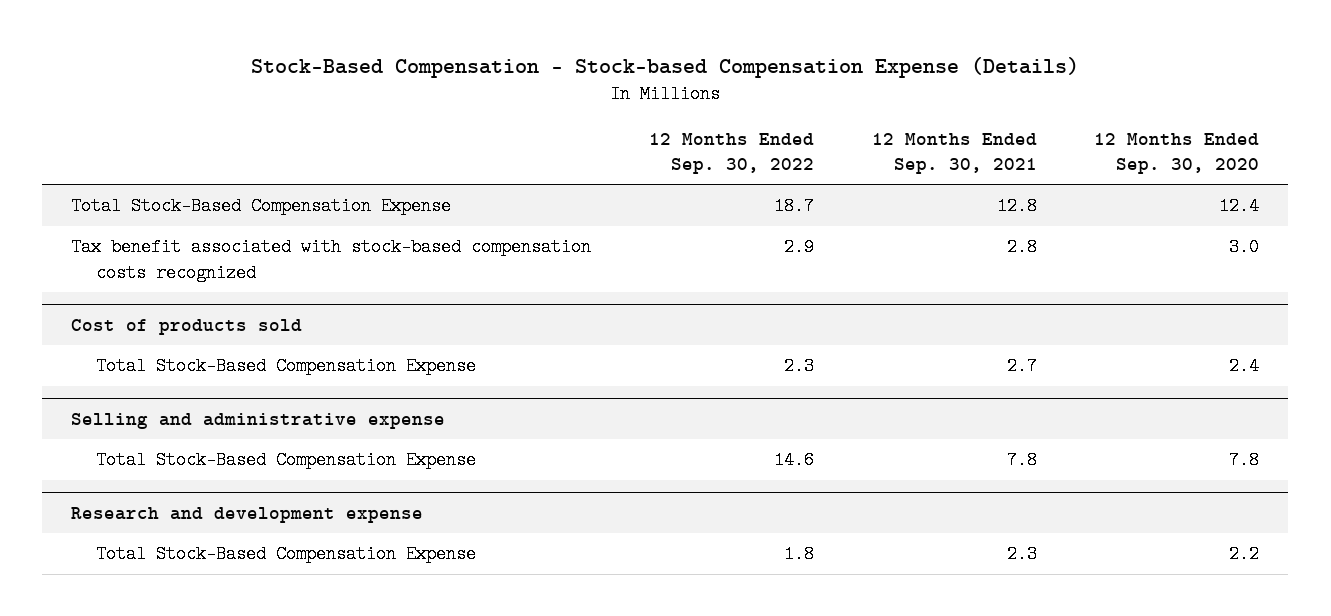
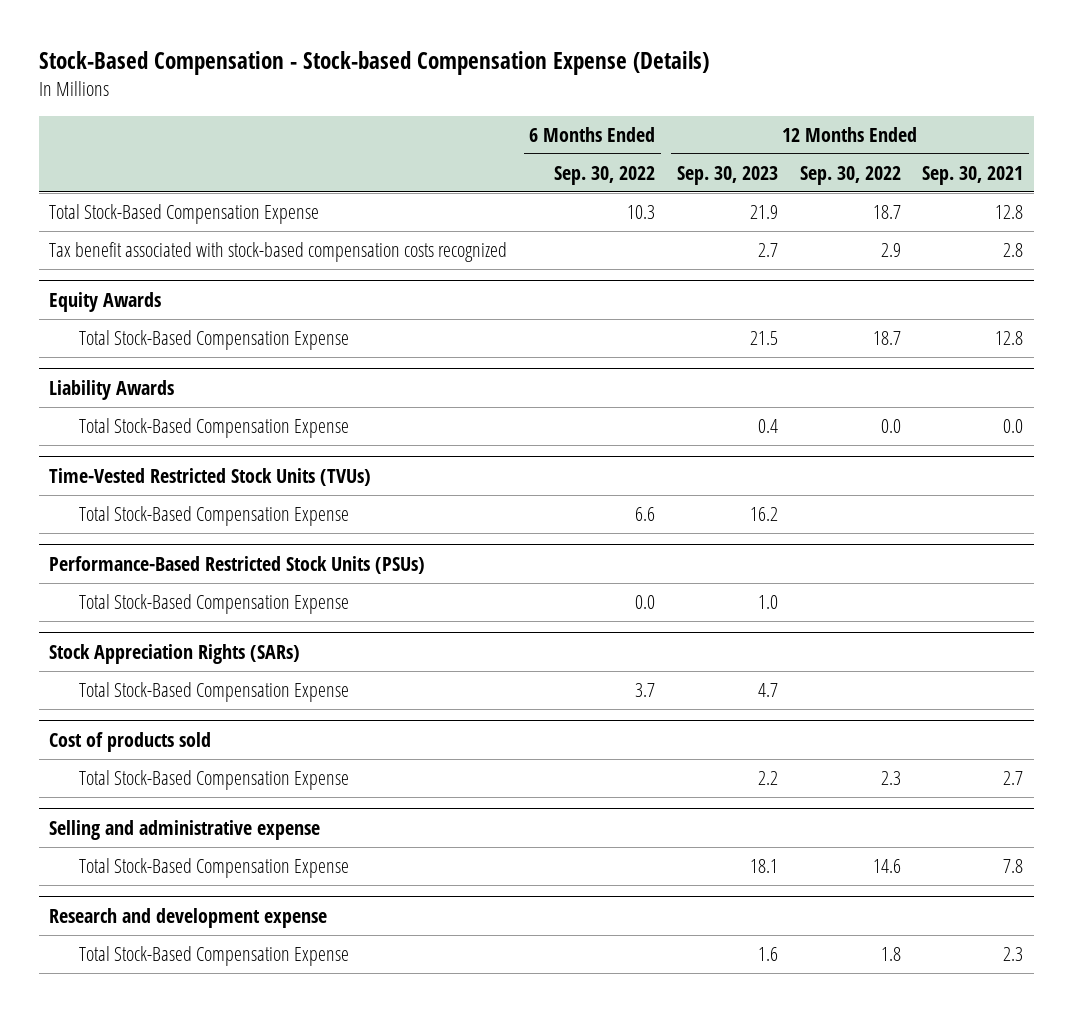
- | 12 Months Ended Sep. 30, 2022 | 12 Months Ended Sep. 30, 2021 | 12 Months Ended Sep. 30, 2020
+ | 6 Months Ended Sep. 30, 2022 | 12 Months Ended Sep. 30, 2023 | 12 Months Ended Sep. 30, 2022 | 12 Months Ended Sep. 30, 2021
+ Equity Awards
+ Total Stock-Based Compensation Expense | | 21.5 | 18.7 | 12.8
+ Liability Awards
+ Total Stock-Based Compensation Expense | | 0.4 | 0.0 | 0.0
+ Time-Vested Restricted Stock Units (TVUs)
+ Total Stock-Based Compensation Expense | 6.6 | 16.2 | |
+ Performance-Based Restricted Stock Units (PSUs)
+ Total Stock-Based Compensation Expense | 0.0 | 1.0 | |
+ Stock Appreciation Rights (SARs)
+ Total Stock-Based Compensation Expense | 3.7 | 4.7 | |

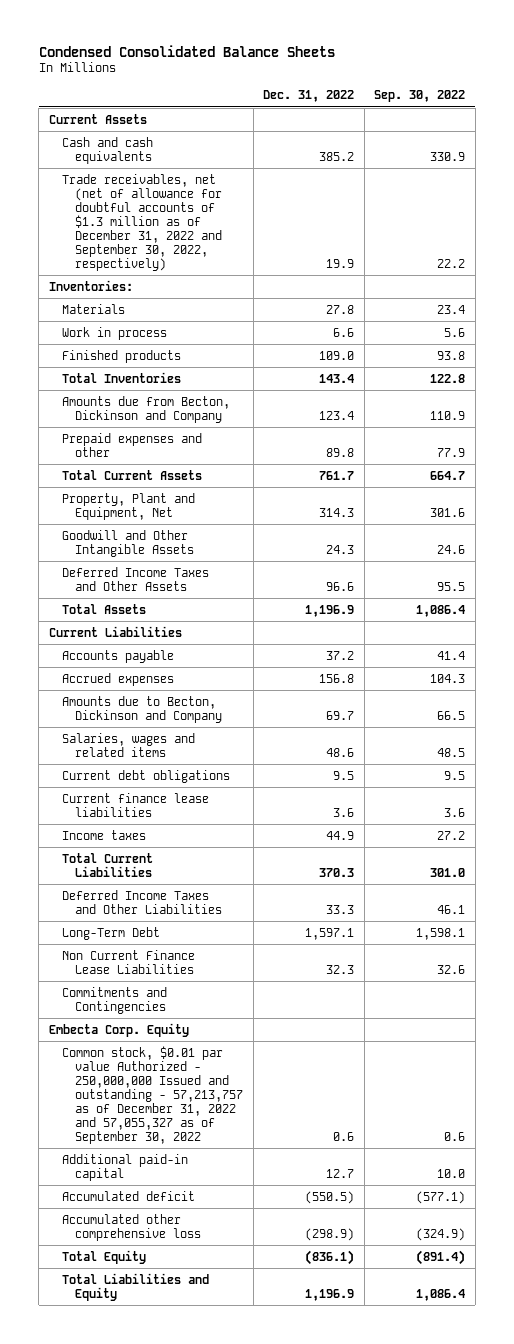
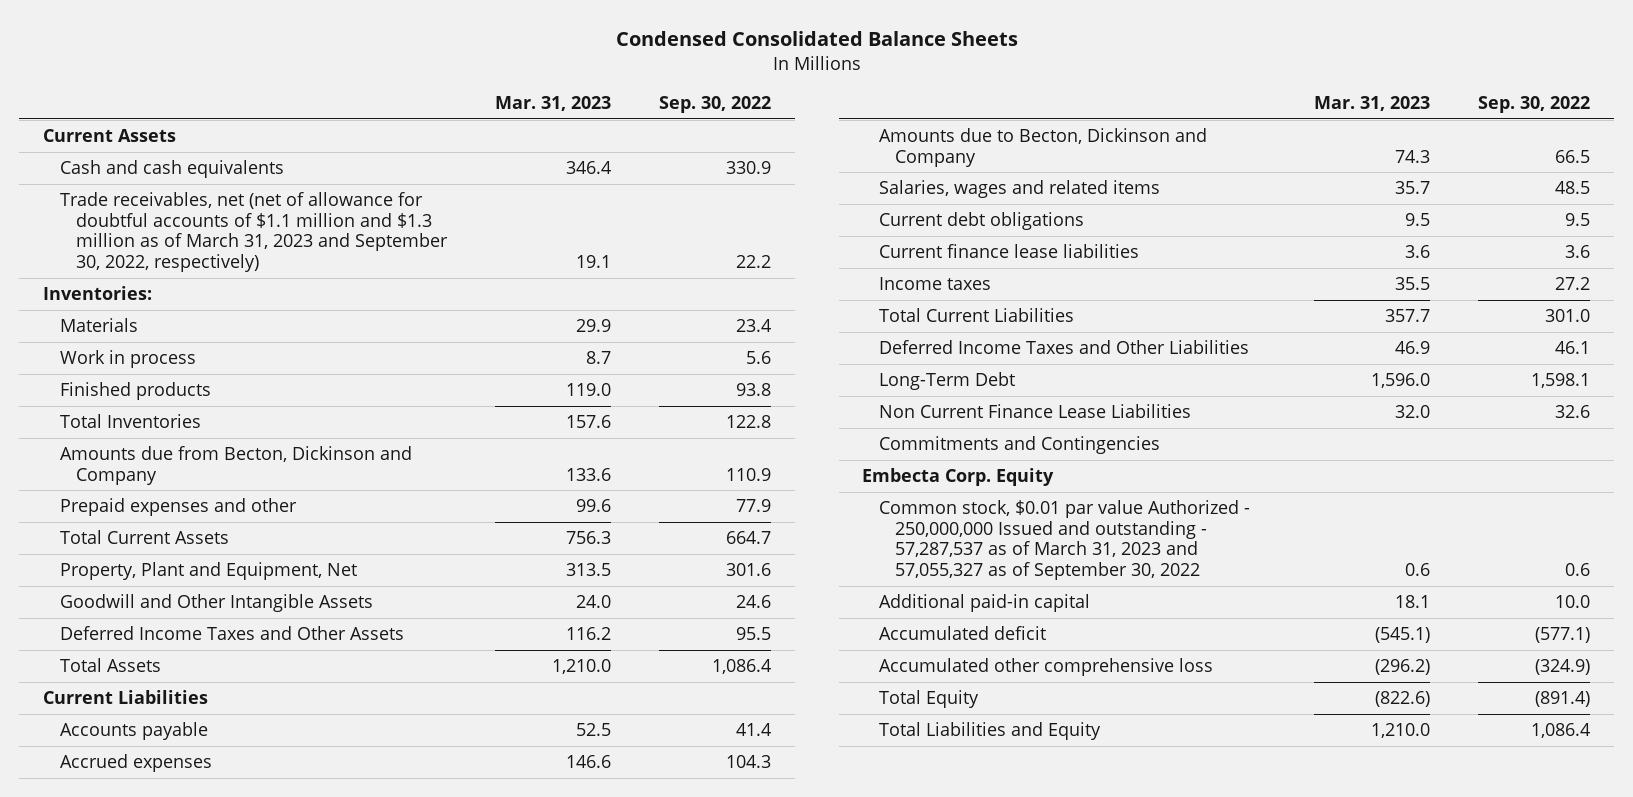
- | Dec. 31, 2022 | Sep. 30, 2022
+ | Mar. 31, 2023 | Sep. 30, 2022
- Trade receivables, net (net of allowance for doubtful accounts of $1.3 million as of December 31, 2022 and September 30, 2022, respectively) | 19.9 | 22.2
+ Trade receivables, net (net of allowance for doubtful accounts of $1.1 million and $1.3 million as of March 31, 2023 and September 30, 2022, respectively) | 19.1 | 22.2
- Common stock, $0.01 par value Authorized - 250,000,000 Issued and outstanding - 57,213,757 as of December 31, 2022 and 57,055,327 as of September 30, 2022 | 0.6 | 0.6
+ Common stock, $0.01 par value Authorized - 250,000,000 Issued and outstanding - 57,287,537 as of March 31, 2023 and 57,055,327 as of September 30, 2022 | 0.6 | 0.6

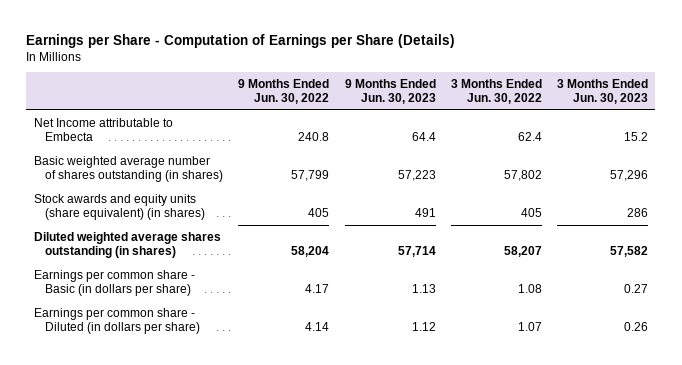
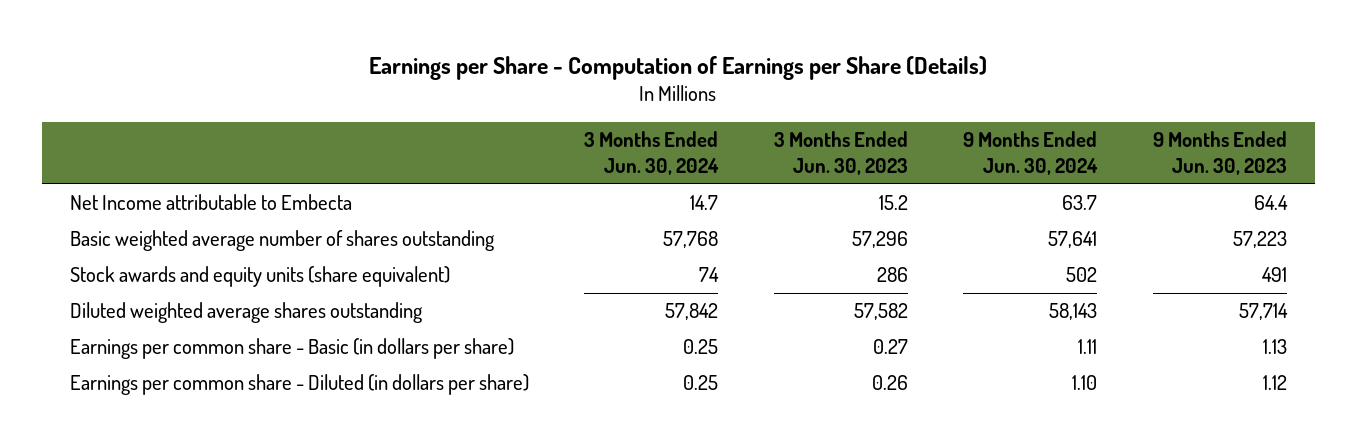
- | 9 Months Ended Jun. 30, 2022 | 9 Months Ended Jun. 30, 2023 | 3 Months Ended Jun. 30, 2022 | 3 Months Ended Jun. 30, 2023
+ | 3 Months Ended Jun. 30, 2024 | 3 Months Ended Jun. 30, 2023 | 9 Months Ended Jun. 30, 2024 | 9 Months Ended Jun. 30, 2023
- Basic weighted average number of shares outstanding (in shares) | 57,799 | 57,223 | 57,802 | 57,296
- Stock awards and equity units (share equivalent) (in shares) | 405 | 491 | 405 | 286
- Diluted weighted average shares outstanding (in shares) | 58,204 | 57,714 | 58,207 | 57,582
+ Basic weighted average number of shares outstanding | 57,768 | 57,296 | 57,641 | 57,223
+ Stock awards and equity units (share equivalent) | 74 | 286 | 502 | 491
+ Diluted weighted average shares outstanding | 57,842 | 57,582 | 58,143 | 57,714

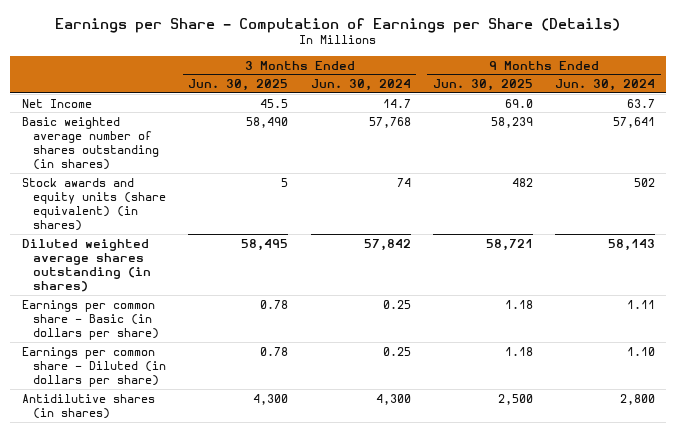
- | 3 Months Ended Jun. 30, 2024 | 3 Months Ended Jun. 30, 2023 | 9 Months Ended Jun. 30, 2024 | 9 Months Ended Jun. 30, 2023
+ | 3 Months Ended Jun. 30, 2025 | 3 Months Ended Jun. 30, 2024 | 9 Months Ended Jun. 30, 2025 | 9 Months Ended Jun. 30, 2024
- Net Income attributable to Embecta | 14.7 | 15.2 | 63.7 | 64.4
- Basic weighted average number of shares outstanding | 57,768 | 57,296 | 57,641 | 57,223
- Stock awards and equity units (share equivalent) | 74 | 286 | 502 | 491
- Diluted weighted average shares outstanding | 57,842 | 57,582 | 58,143 | 57,714
+ Net Income | 45.5 | 14.7 | 69.0 | 63.7
+ Basic weighted average number of shares outstanding (in shares) | 58,490 | 57,768 | 58,239 | 57,641
+ Stock awards and equity units (share equivalent) (in shares) | 5 | 74 | 482 | 502
+ Diluted weighted average shares outstanding (in shares) | 58,495 | 57,842 | 58,721 | 58,143
+ Antidilutive shares (in shares) | 4,300 | 4,300 | 2,500 | 2,800

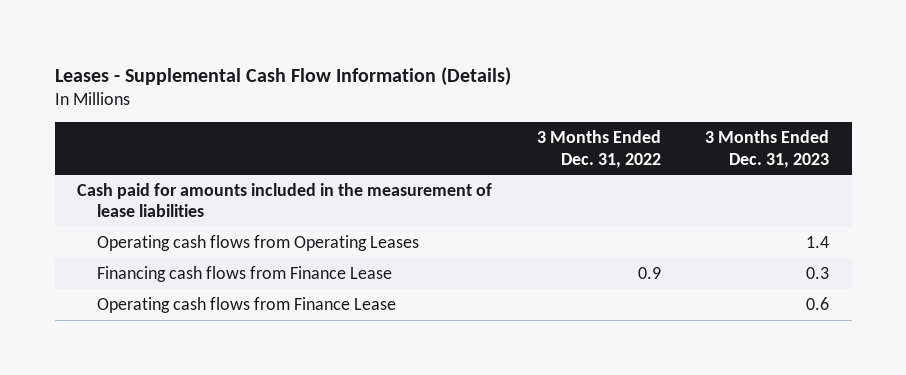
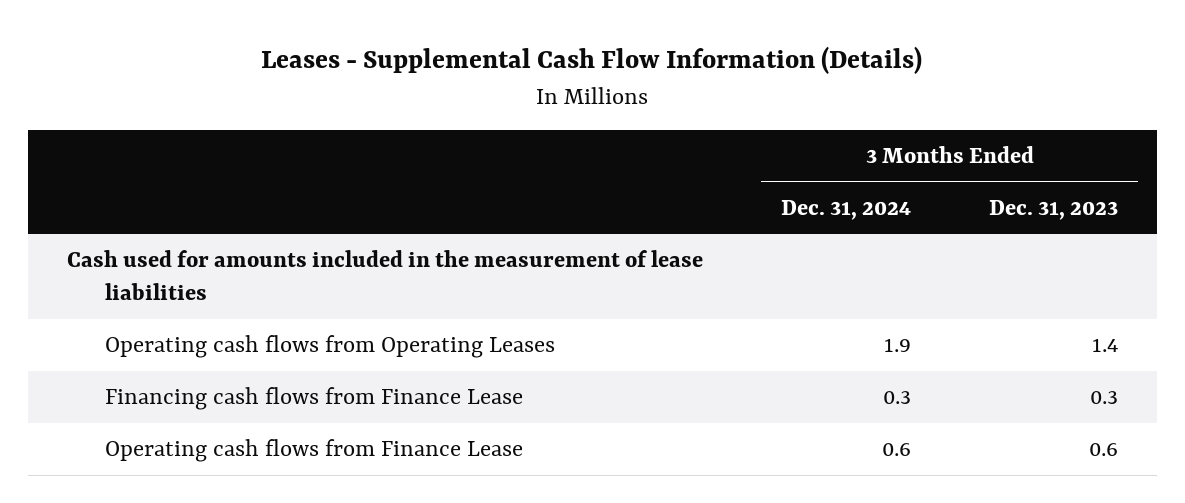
- | 3 Months Ended Dec. 31, 2022 | 3 Months Ended Dec. 31, 2023
+ | 3 Months Ended Dec. 31, 2024 | 3 Months Ended Dec. 31, 2023
- Cash paid for amounts included in the measurement of lease liabilities
+ Cash used for amounts included in the measurement of lease liabilities

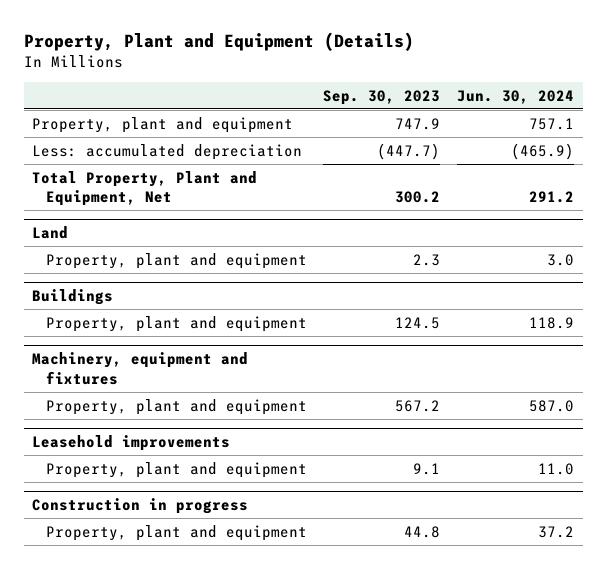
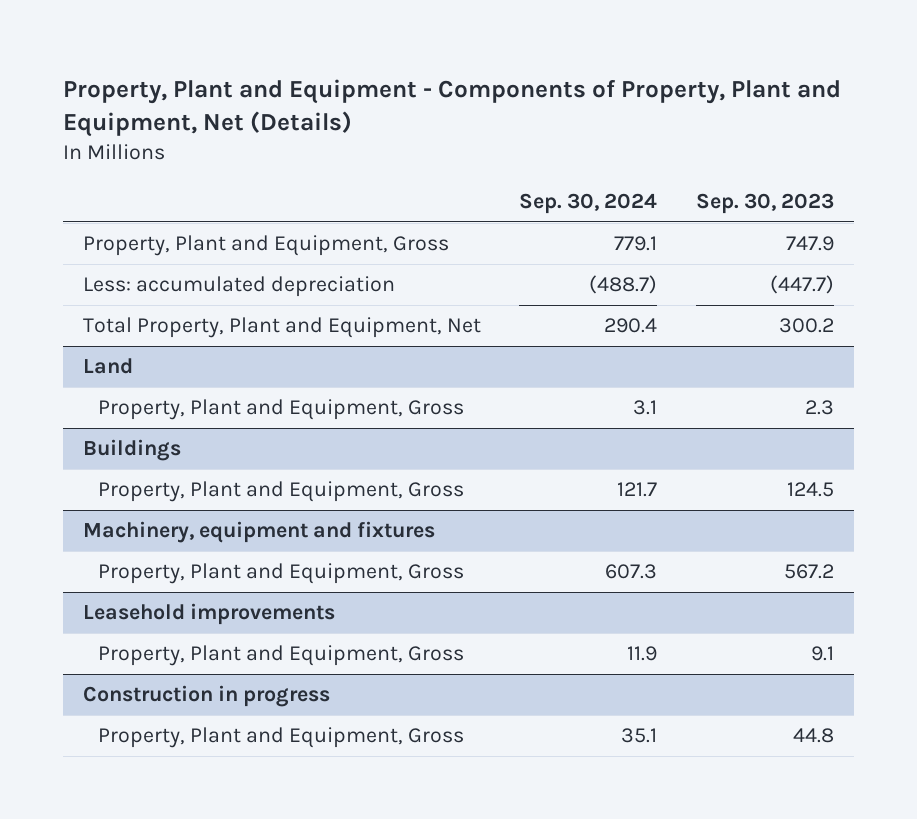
- Property, Plant and Equipment (Details)
+ Property, Plant and Equipment - Components of Property, Plant and Equipment, Net (Details)
- | Sep. 30, 2023 | Jun. 30, 2024
+ | Sep. 30, 2024 | Sep. 30, 2023
- Property, plant and equipment | 747.9 | 757.1
+ Property, Plant and Equipment, Gross | 779.1 | 747.9
@ Land
- Property, plant and equipment | 2.3 | 3.0
+ Property, Plant and Equipment, Gross | 3.1 | 2.3
@ Buildings
- Property, plant and equipment | 124.5 | 118.9
+ Property, Plant and Equipment, Gross | 121.7 | 124.5
@ Machinery, equipment and fixtures
- Property, plant and equipment | 567.2 | 587.0
+ Property, Plant and Equipment, Gross | 607.3 | 567.2
@ Leasehold improvements
- Property, plant and equipment | 9.1 | 11.0
+ Property, Plant and Equipment, Gross | 11.9 | 9.1
@ Construction in progress
- Property, plant and equipment | 44.8 | 37.2
+ Property, Plant and Equipment, Gross | 35.1 | 44.8

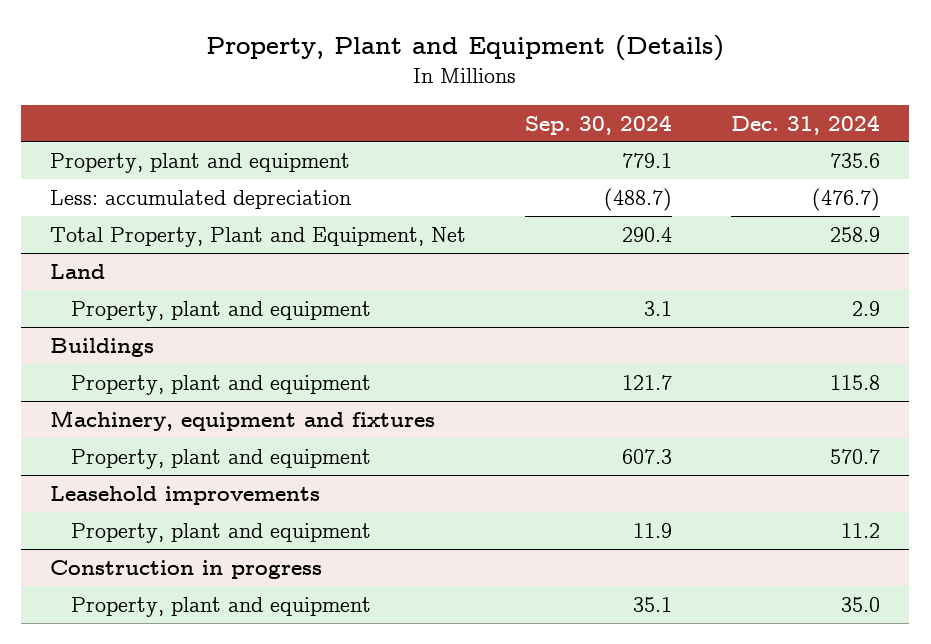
- Property, Plant and Equipment - Components of Property, Plant and Equipment, Net (Details)
+ Property, Plant and Equipment (Details)
- | Sep. 30, 2024 | Sep. 30, 2023
+ | Sep. 30, 2024 | Dec. 31, 2024
- Property, Plant and Equipment, Gross | 779.1 | 747.9
+ Property, plant and equipment | 779.1 | 735.6
@ Land
- Property, Plant and Equipment, Gross | 3.1 | 2.3
+ Property, plant and equipment | 3.1 | 2.9
@ Buildings
- Property, Plant and Equipment, Gross | 121.7 | 124.5
+ Property, plant and equipment | 121.7 | 115.8
@ Machinery, equipment and fixtures
- Property, Plant and Equipment, Gross | 607.3 | 567.2
+ Property, plant and equipment | 607.3 | 570.7
@ Leasehold improvements
- Property, Plant and Equipment, Gross | 11.9 | 9.1
+ Property, plant and equipment | 11.9 | 11.2
@ Construction in progress
- Property, Plant and Equipment, Gross | 35.1 | 44.8
+ Property, plant and equipment | 35.1 | 35.0

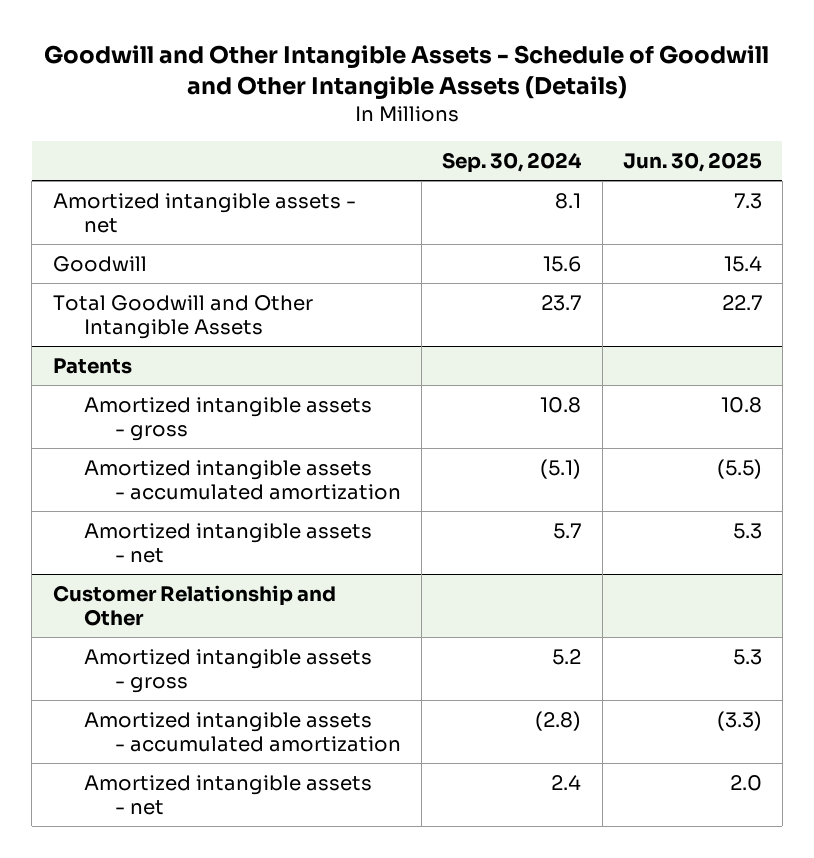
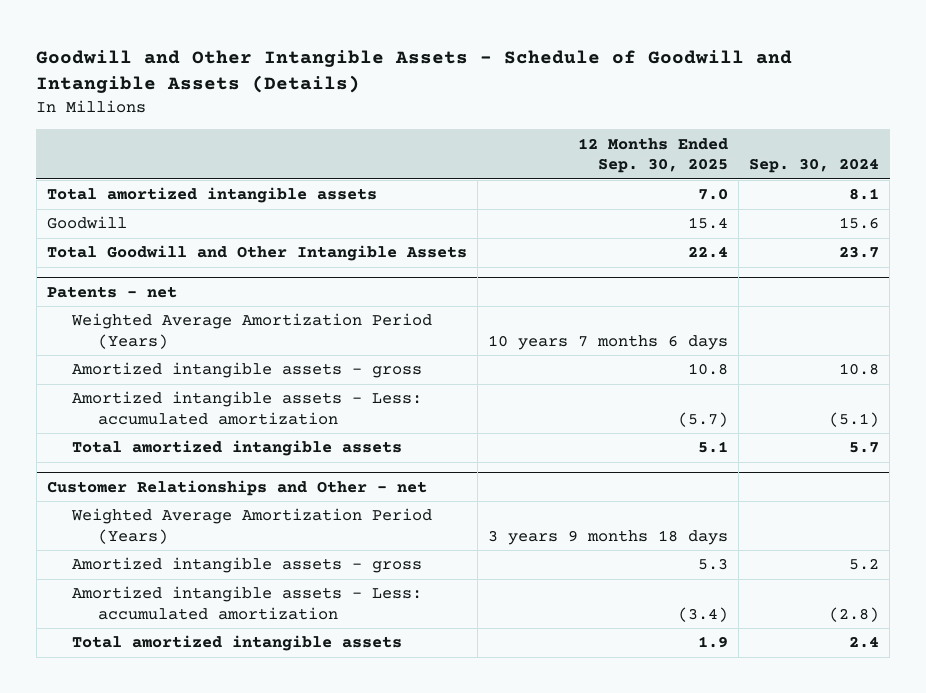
- Goodwill and Other Intangible Assets - Schedule of Goodwill and Other Intangible Assets (Details)
+ Goodwill and Other Intangible Assets - Schedule of Goodwill and Intangible Assets (Details)
- | Sep. 30, 2024 | Jun. 30, 2025
+ | 12 Months Ended Sep. 30, 2025 | Sep. 30, 2024
- Amortized intangible assets - net | 8.1 | 7.3
+ Total amortized intangible assets | 7.0 | 8.1
- Patents
+ Patents - net
+ Weighted Average Amortization Period (Years) | 10 years 7 months 6 days |
- Amortized intangible assets - accumulated amortization | (5.1) | (5.5)
- Amortized intangible assets - net | 5.7 | 5.3
- Customer Relationship and Other
+ Amortized intangible assets - Less: accumulated amortization | (5.7) | (5.1)
+ Total amortized intangible assets | 5.1 | 5.7
+ Customer Relationships and Other - net
+ Weighted Average Amortization Period (Years) | 3 years 9 months 18 days |
- Amortized intangible assets - accumulated amortization | (2.8) | (3.3)
- Amortized intangible assets - net | 2.4 | 2.0
+ Amortized intangible assets - Less: accumulated amortization | (3.4) | (2.8)
+ Total amortized intangible assets | 1.9 | 2.4

